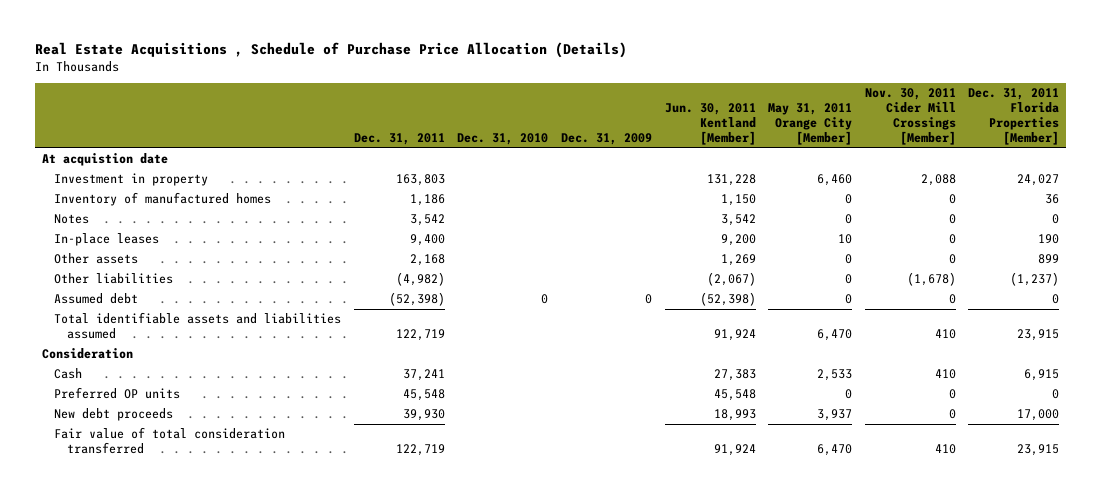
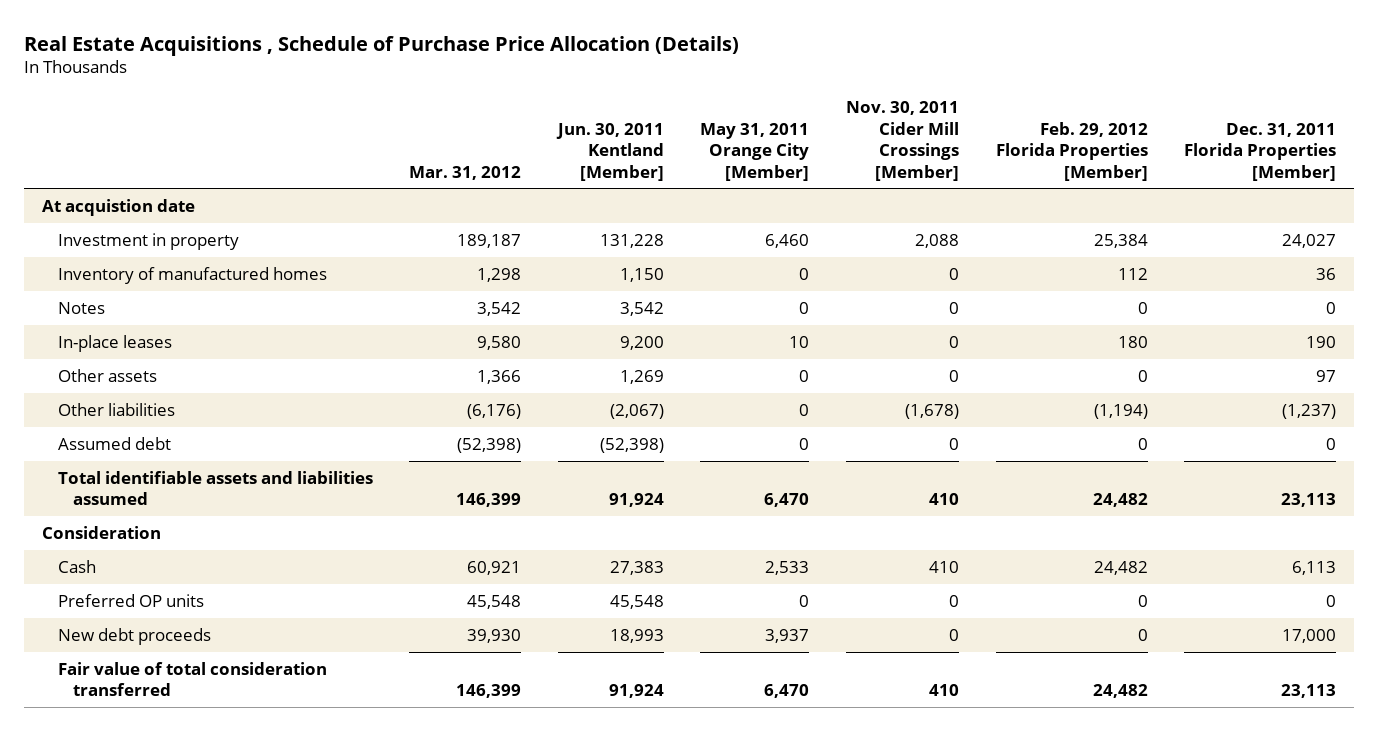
- | Dec. 31, 2011 | Dec. 31, 2010 | Dec. 31, 2009 | Jun. 30, 2011 Kentland [Member] | May 31, 2011 Orange City [Member] | Nov. 30, 2011 Cider Mill Crossings [Member] | Dec. 31, 2011 Florida Properties [Member]
+ | Mar. 31, 2012 | Jun. 30, 2011 Kentland [Member] | May 31, 2011 Orange City [Member] | Nov. 30, 2011 Cider Mill Crossings [Member] | Feb. 29, 2012 Florida Properties [Member] | Dec. 31, 2011 Florida Properties [Member]
- Other assets | 2,168 | | | 1,269 | 0 | 0 | 899
+ Other assets | 1,366 | 1,269 | 0 | 0 | 0 | 97
- Total identifiable assets and liabilities assumed | 122,719 | | | 91,924 | 6,470 | 410 | 23,915
+ Total identifiable assets and liabilities assumed | 146,399 | 91,924 | 6,470 | 410 | 24,482 | 23,113
- Cash | 37,241 | | | 27,383 | 2,533 | 410 | 6,915
+ Cash | 60,921 | 27,383 | 2,533 | 410 | 24,482 | 6,113
- Fair value of total consideration transferred | 122,719 | | | 91,924 | 6,470 | 410 | 23,915
+ Fair value of total consideration transferred | 146,399 | 91,924 | 6,470 | 410 | 24,482 | 23,113

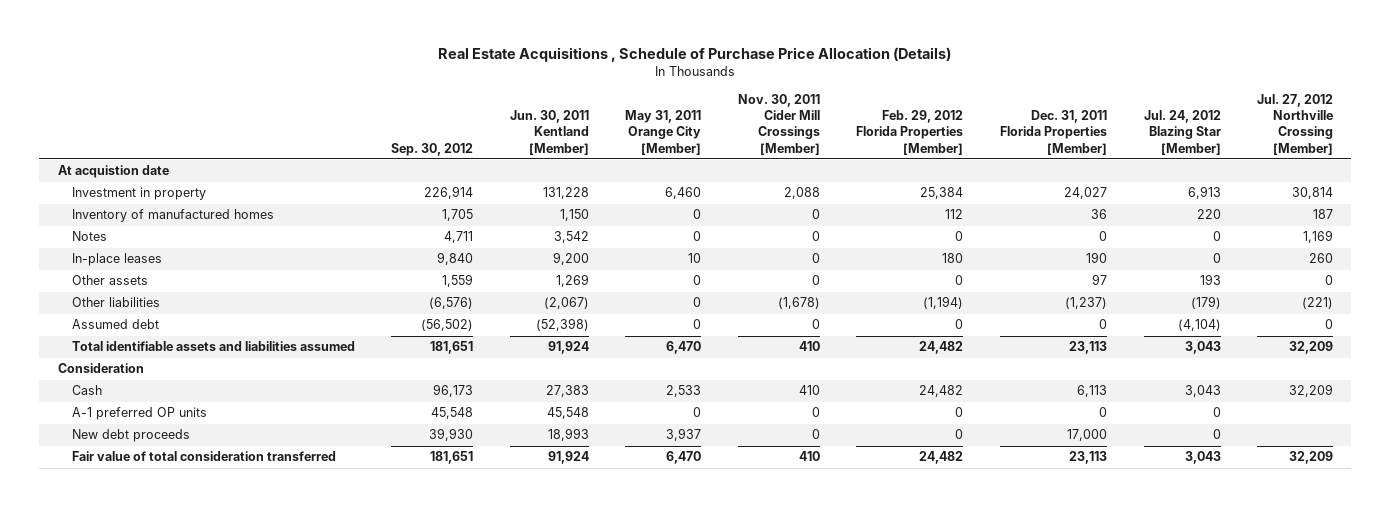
- | Mar. 31, 2012 | Jun. 30, 2011 Kentland [Member] | May 31, 2011 Orange City [Member] | Nov. 30, 2011 Cider Mill Crossings [Member] | Feb. 29, 2012 Florida Properties [Member] | Dec. 31, 2011 Florida Properties [Member]
+ | Sep. 30, 2012 | Jun. 30, 2011 Kentland [Member] | May 31, 2011 Orange City [Member] | Nov. 30, 2011 Cider Mill Crossings [Member] | Feb. 29, 2012 Florida Properties [Member] | Dec. 31, 2011 Florida Properties [Member] | Jul. 24, 2012 Blazing Star [Member] | Jul. 27, 2012 Northville Crossing [Member]
- Preferred OP units | 45,548 | 45,548 | 0 | 0 | 0 | 0
+ A-1 preferred OP units | 45,548 | 45,548 | 0 | 0 | 0 | 0 | 0 |

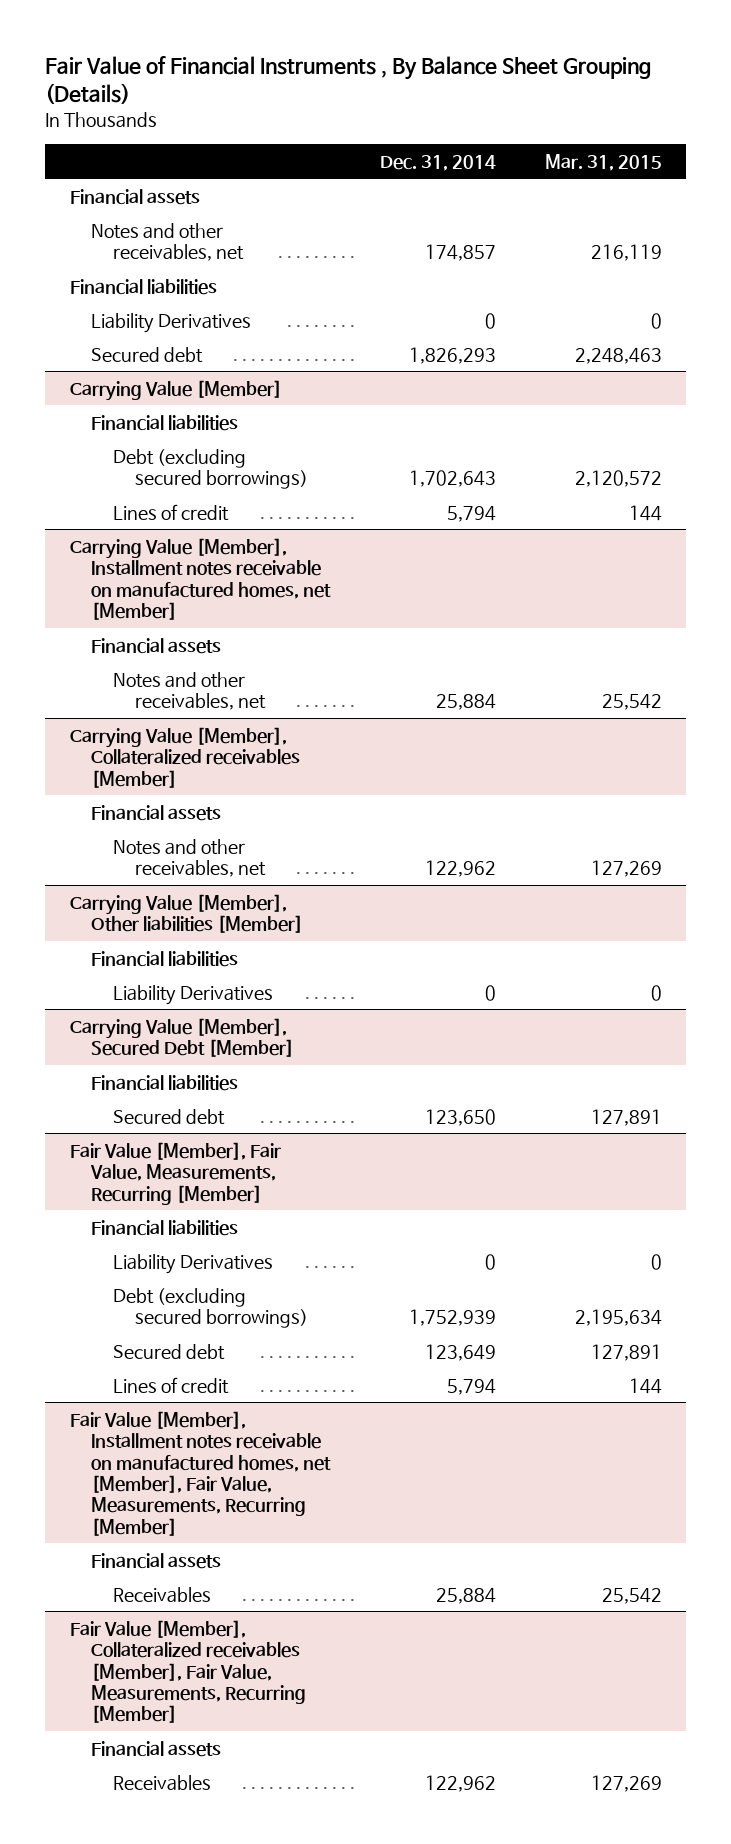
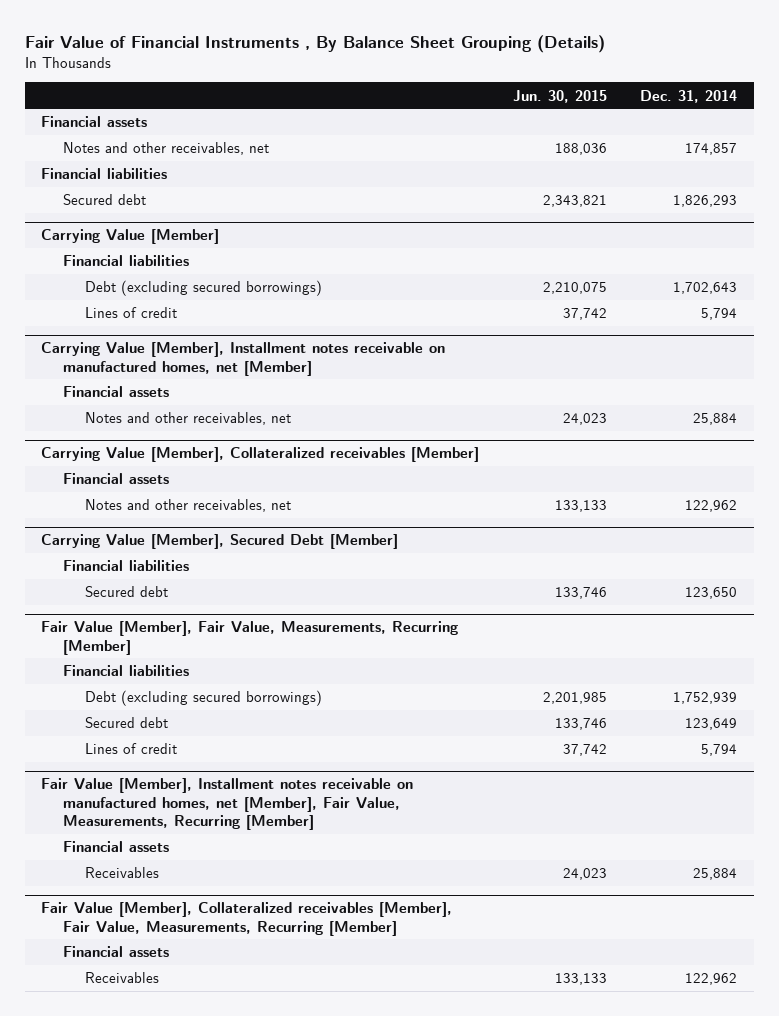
- | Dec. 31, 2014 | Mar. 31, 2015
+ | Jun. 30, 2015 | Dec. 31, 2014
- Liability Derivatives | 0 | 0
- Carrying Value [Member], Other liabilities [Member]
- Financial liabilities
- Liability Derivatives | 0 | 0
@ Fair Value [Member], Fair Value, Measurements, Recurring [Member]
- Liability Derivatives | 0 | 0

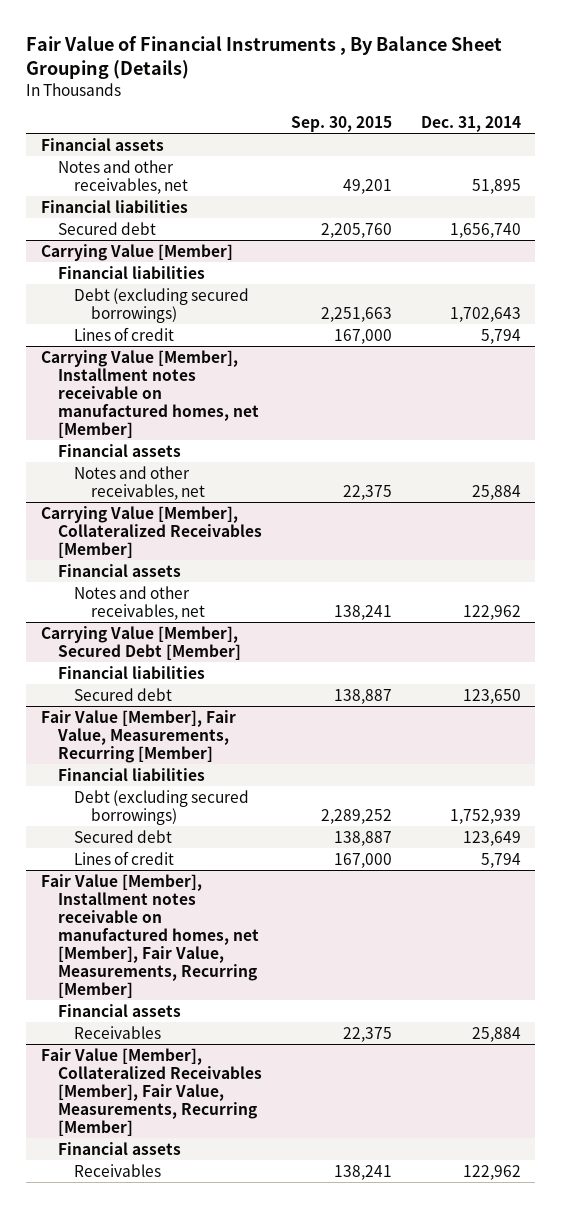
- | Jun. 30, 2015 | Dec. 31, 2014
+ | Sep. 30, 2015 | Dec. 31, 2014
- Notes and other receivables, net | 188,036 | 174,857
+ Notes and other receivables, net | 49,201 | 51,895
- Secured debt | 2,343,821 | 1,826,293
+ Secured debt | 2,205,760 | 1,656,740
- Carrying Value [Member], Collateralized receivables [Member]
+ Carrying Value [Member], Collateralized Receivables [Member]
- Fair Value [Member], Collateralized receivables [Member], Fair Value, Measurements, Recurring [Member]
+ Fair Value [Member], Collateralized Receivables [Member], Fair Value, Measurements, Recurring [Member]

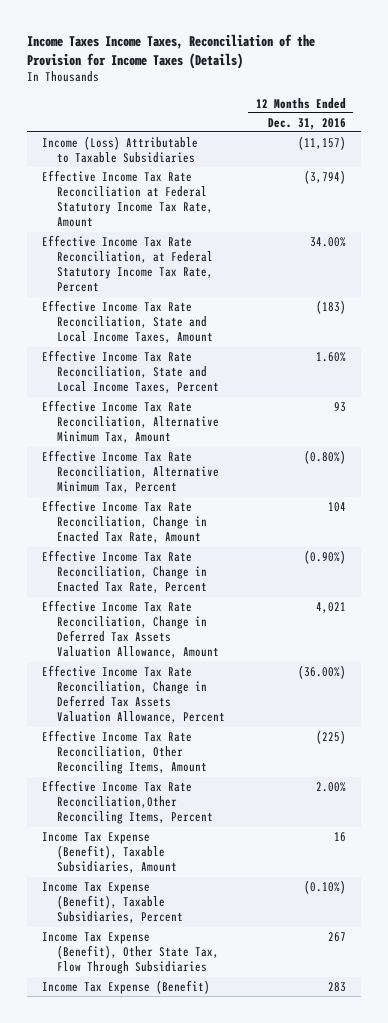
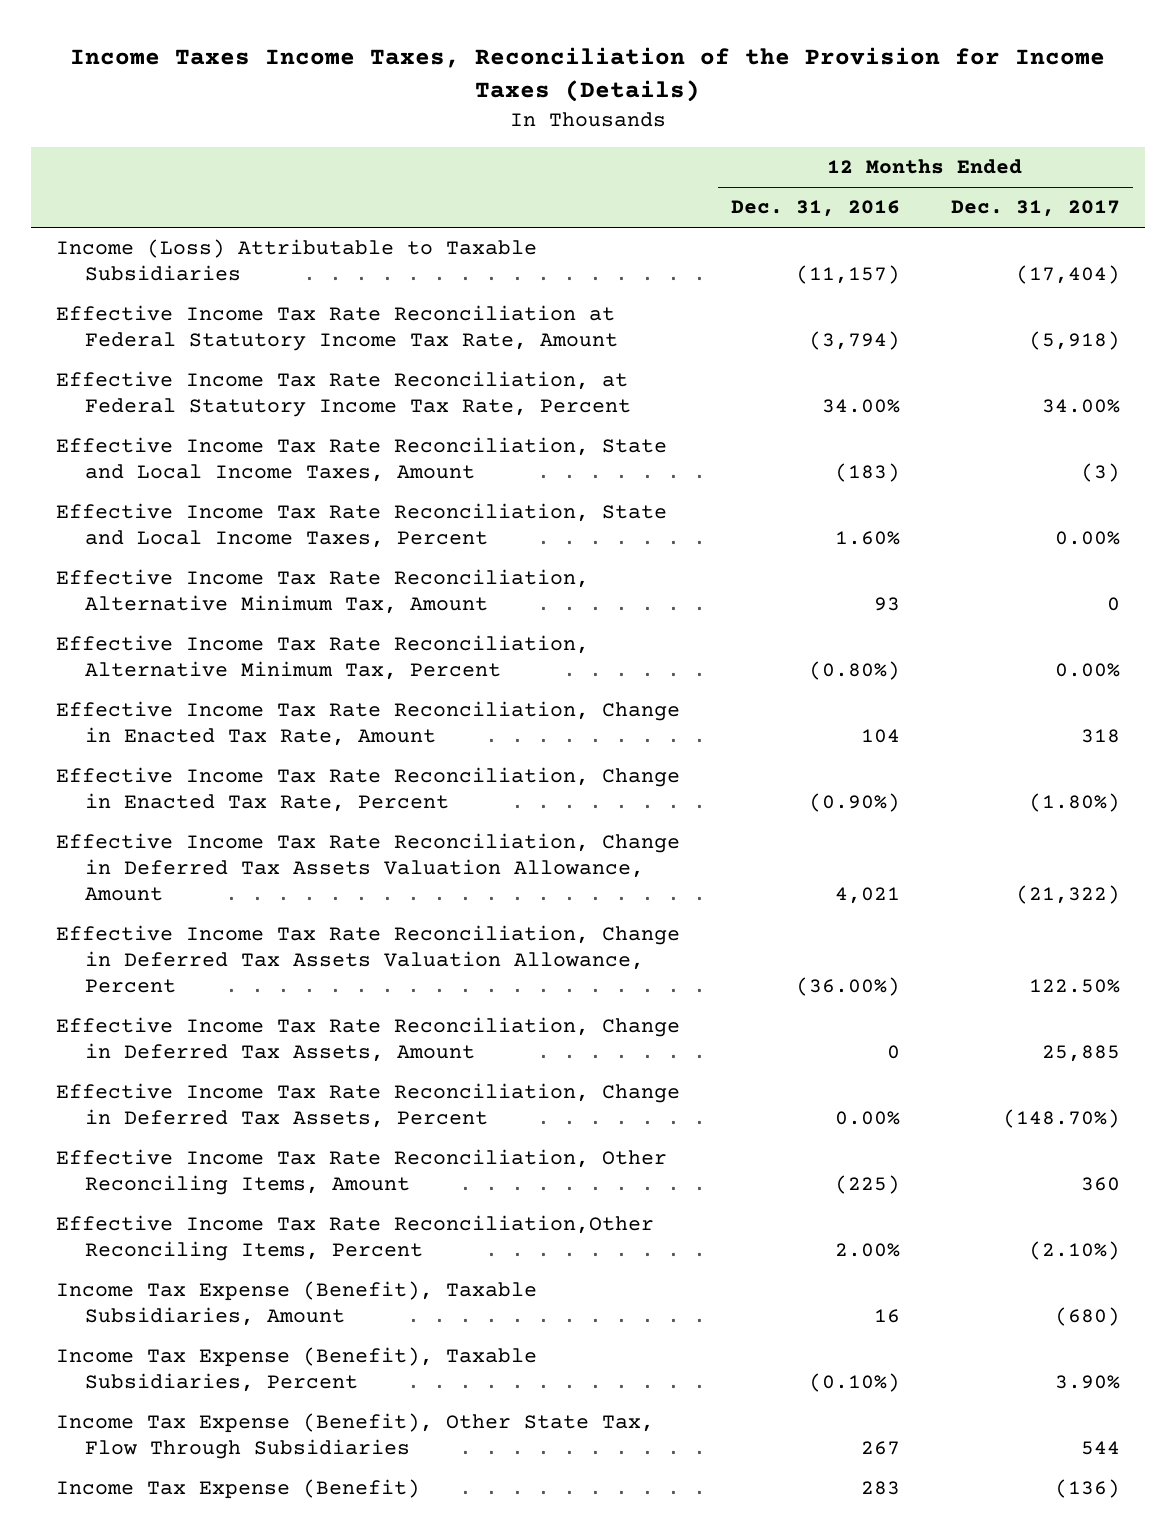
- | 12 Months Ended Dec. 31, 2016
+ | 12 Months Ended Dec. 31, 2016 | 12 Months Ended Dec. 31, 2017
+ Effective Income Tax Rate Reconciliation, Change in Deferred Tax Assets, Amount | 0 | 25,885
+ Effective Income Tax Rate Reconciliation, Change in Deferred Tax Assets, Percent | 0.00% | (148.70%)

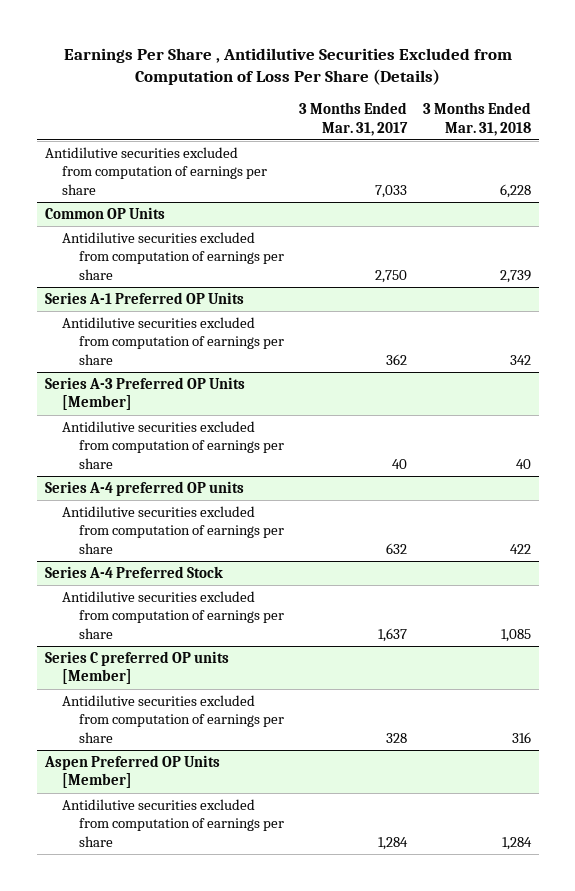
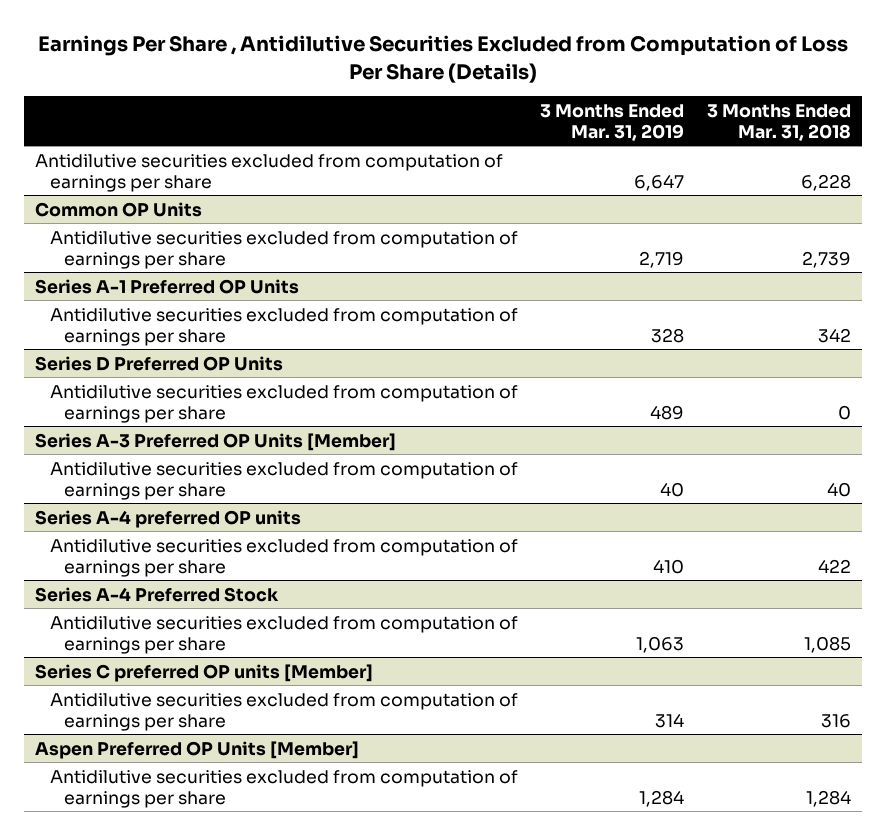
- | 3 Months Ended Mar. 31, 2017 | 3 Months Ended Mar. 31, 2018
+ | 3 Months Ended Mar. 31, 2019 | 3 Months Ended Mar. 31, 2018
+ Series D Preferred OP Units
+ Antidilutive securities excluded from computation of earnings per share | 489 | 0

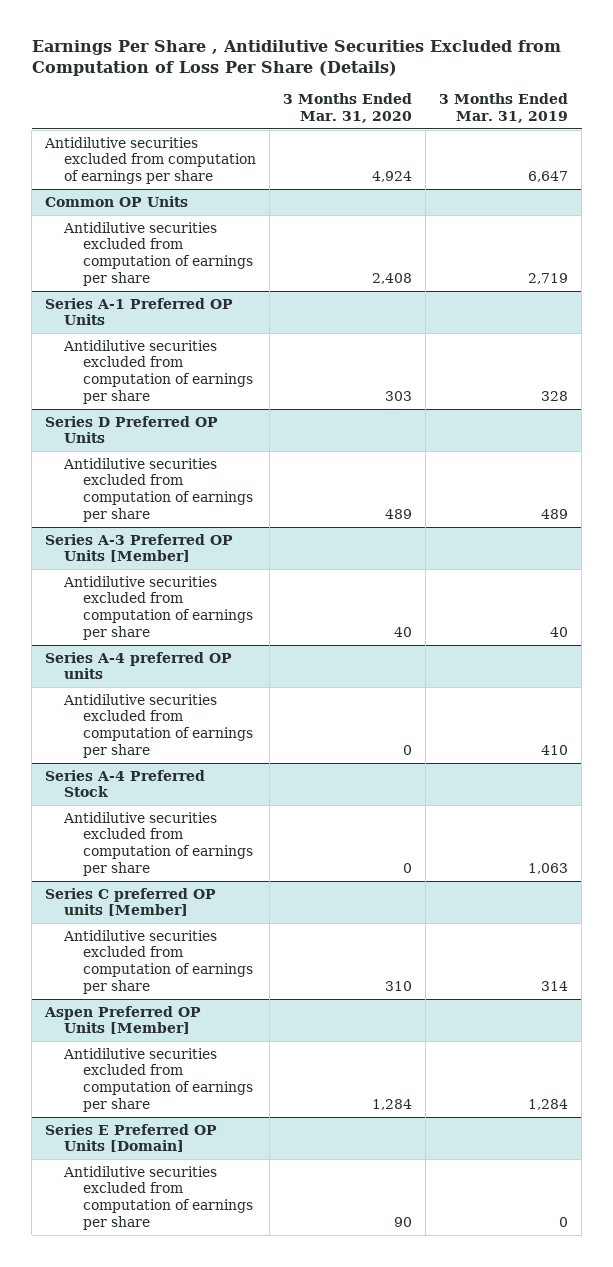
- | 3 Months Ended Mar. 31, 2019 | 3 Months Ended Mar. 31, 2018
+ | 3 Months Ended Mar. 31, 2020 | 3 Months Ended Mar. 31, 2019
+ Series E Preferred OP Units [Domain]
+ Antidilutive securities excluded from computation of earnings per share | 90 | 0

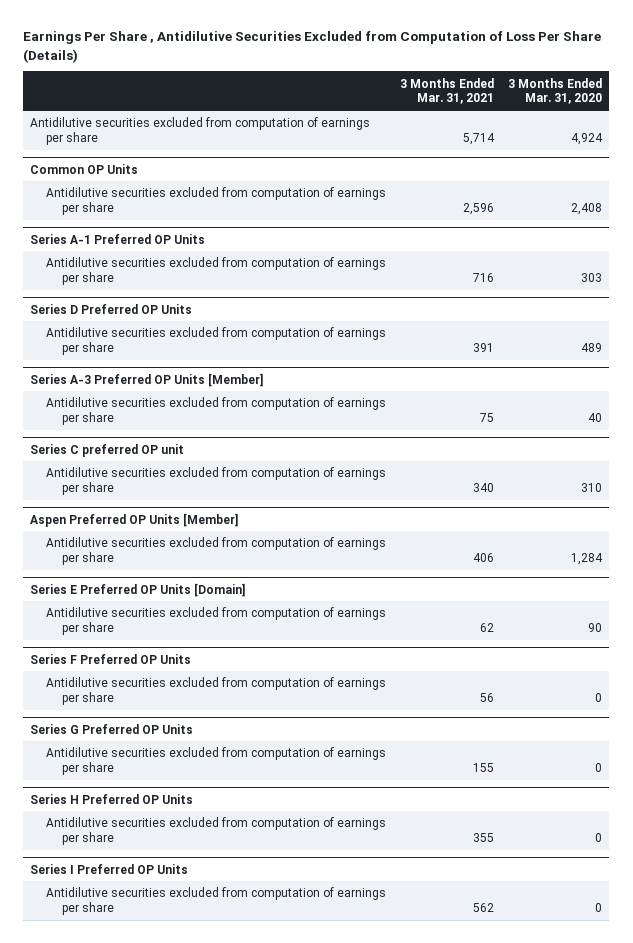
- | 3 Months Ended Mar. 31, 2020 | 3 Months Ended Mar. 31, 2019
+ | 3 Months Ended Mar. 31, 2021 | 3 Months Ended Mar. 31, 2020
- Series A-4 preferred OP units
- Antidilutive securities excluded from computation of earnings per share | 0 | 410
- Series A-4 Preferred Stock
- Antidilutive securities excluded from computation of earnings per share | 0 | 1,063
- Series C preferred OP units [Member]
+ Series C preferred OP unit
+ Series F Preferred OP Units
+ Antidilutive securities excluded from computation of earnings per share | 56 | 0
+ Series G Preferred OP Units
+ Antidilutive securities excluded from computation of earnings per share | 155 | 0
+ Series H Preferred OP Units
+ Antidilutive securities excluded from computation of earnings per share | 355 | 0
+ Series I Preferred OP Units
+ Antidilutive securities excluded from computation of earnings per share | 562 | 0

